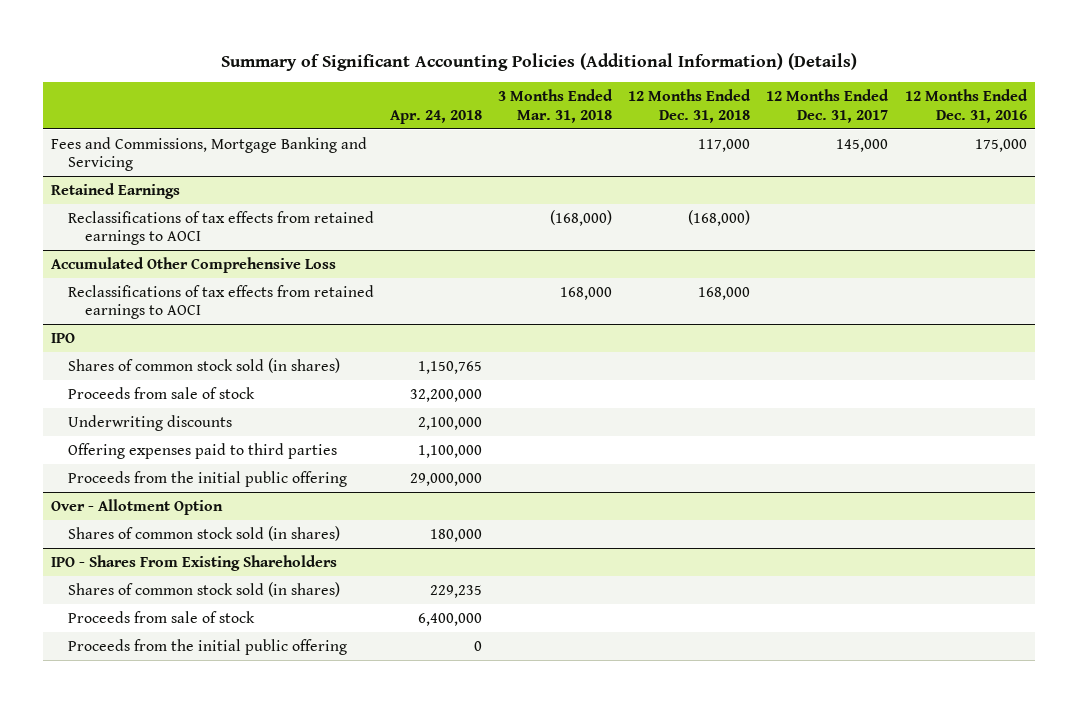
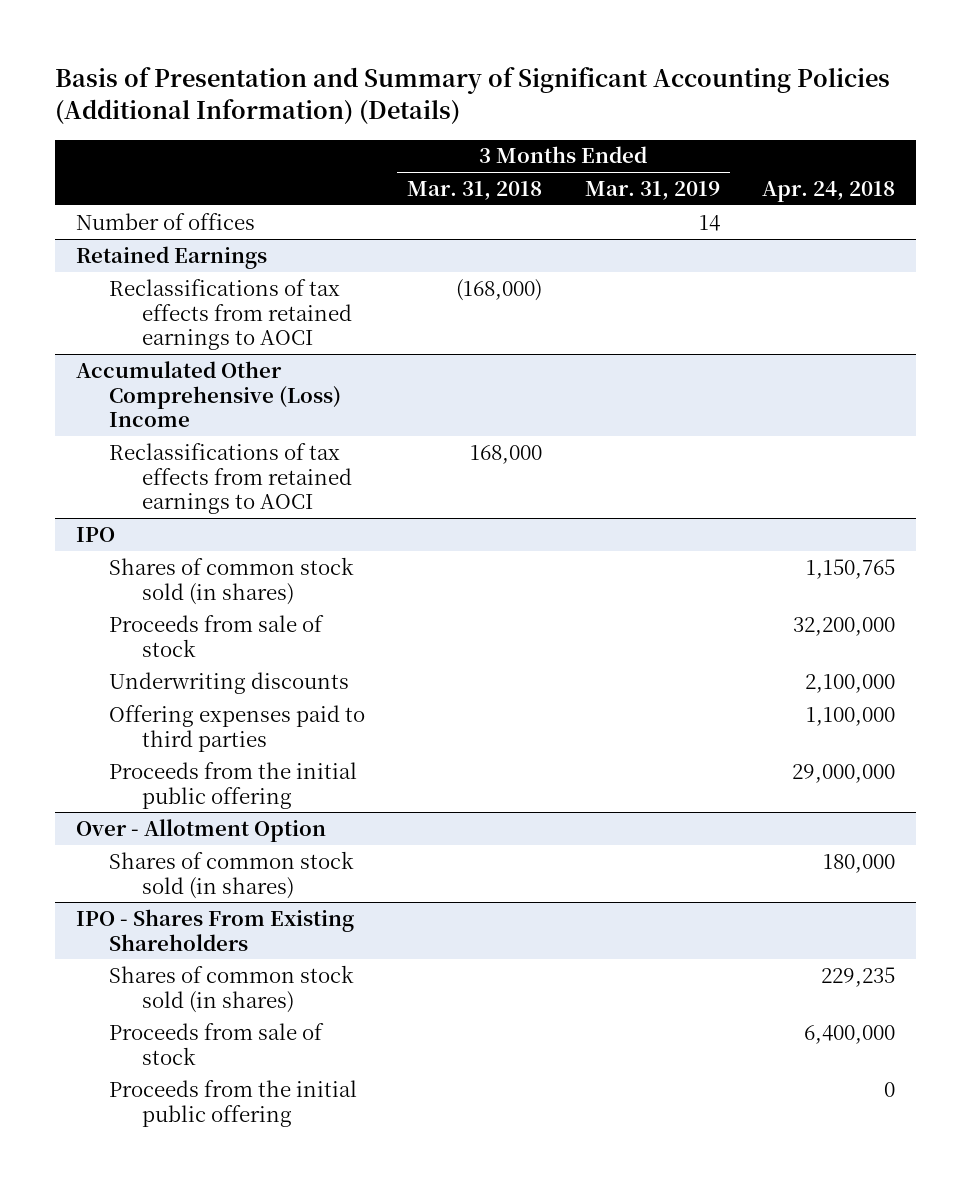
- Summary of Significant Accounting Policies (Additional Information) (Details)
+ Basis of Presentation and Summary of Significant Accounting Policies (Additional Information) (Details)
- | Apr. 24, 2018 | 3 Months Ended Mar. 31, 2018 | 12 Months Ended Dec. 31, 2018 | 12 Months Ended Dec. 31, 2017 | 12 Months Ended Dec. 31, 2016
+ | 3 Months Ended Mar. 31, 2018 | 3 Months Ended Mar. 31, 2019 | Apr. 24, 2018
- Fees and Commissions, Mortgage Banking and Servicing | | | 117,000 | 145,000 | 175,000
+ Number of offices | | 14 |
- Accumulated Other Comprehensive Loss
+ Accumulated Other Comprehensive (Loss) Income

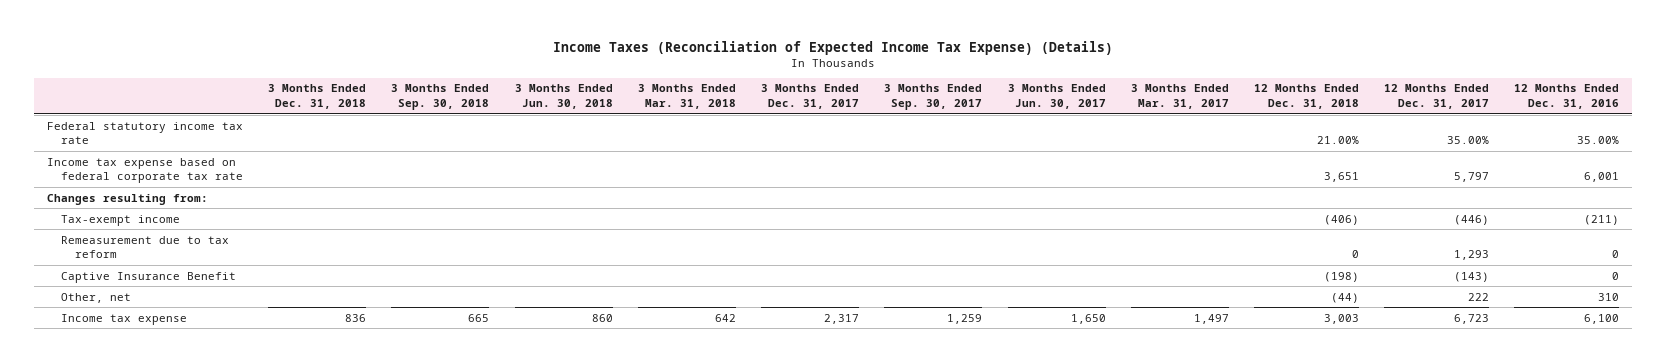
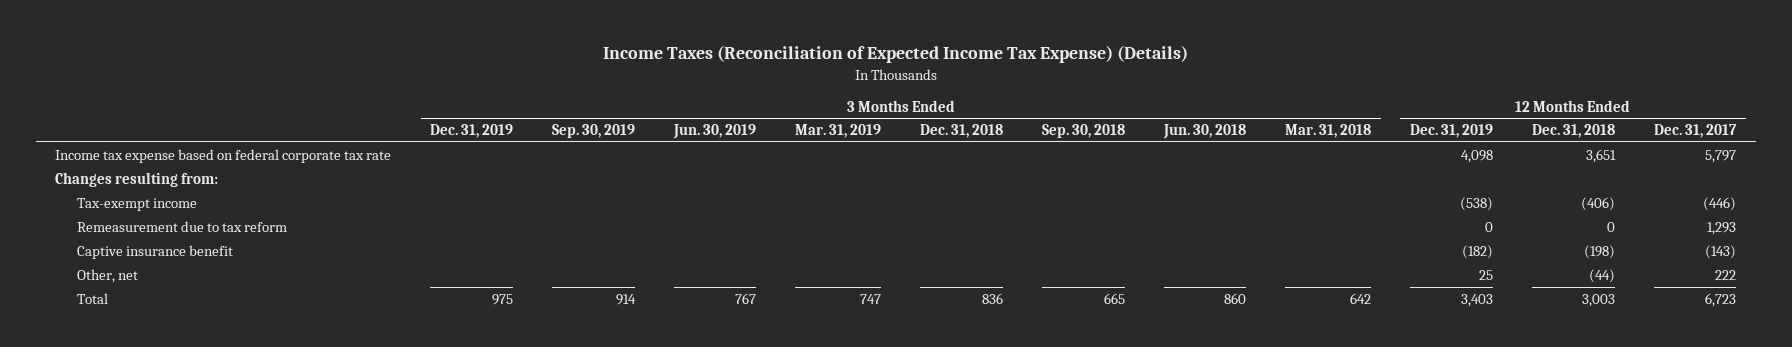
- | 3 Months Ended Dec. 31, 2018 | 3 Months Ended Sep. 30, 2018 | 3 Months Ended Jun. 30, 2018 | 3 Months Ended Mar. 31, 2018 | 3 Months Ended Dec. 31, 2017 | 3 Months Ended Sep. 30, 2017 | 3 Months Ended Jun. 30, 2017 | 3 Months Ended Mar. 31, 2017 | 12 Months Ended Dec. 31, 2018 | 12 Months Ended Dec. 31, 2017 | 12 Months Ended Dec. 31, 2016
+ | 3 Months Ended Dec. 31, 2019 | 3 Months Ended Sep. 30, 2019 | 3 Months Ended Jun. 30, 2019 | 3 Months Ended Mar. 31, 2019 | 3 Months Ended Dec. 31, 2018 | 3 Months Ended Sep. 30, 2018 | 3 Months Ended Jun. 30, 2018 | 3 Months Ended Mar. 31, 2018 | 12 Months Ended Dec. 31, 2019 | 12 Months Ended Dec. 31, 2018 | 12 Months Ended Dec. 31, 2017
- Federal statutory income tax rate | | | | | | | | | 21.00% | 35.00% | 35.00%
- Captive Insurance Benefit | | | | | | | | | (198) | (143) | 0
+ Captive insurance benefit | | | | | | | | | (182) | (198) | (143)
- Income tax expense | 836 | 665 | 860 | 642 | 2,317 | 1,259 | 1,650 | 1,497 | 3,003 | 6,723 | 6,100
+ Total | 975 | 914 | 767 | 747 | 836 | 665 | 860 | 642 | 3,403 | 3,003 | 6,723

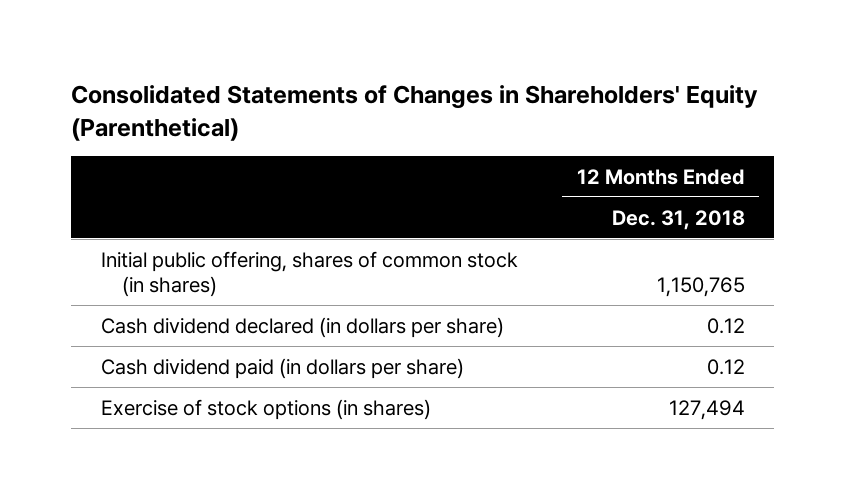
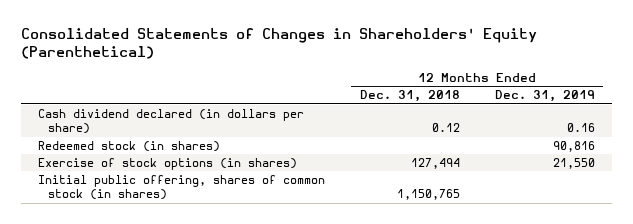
- | 12 Months Ended Dec. 31, 2018
+ | 12 Months Ended Dec. 31, 2018 | 12 Months Ended Dec. 31, 2019
- Cash dividend paid (in dollars per share) | 0.12
+ Redeemed stock (in shares) | | 90,816
moved down: Initial public offering, shares of common stock (in shares) | 1,150,765 |

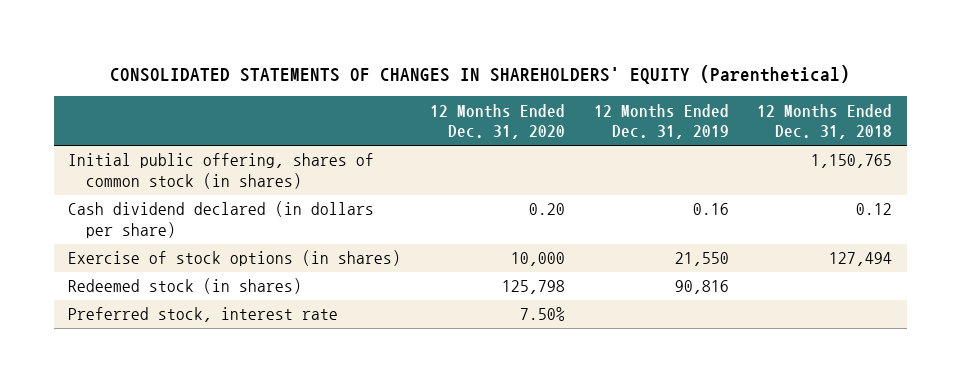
- Consolidated Statements of Changes in Shareholders' Equity (Parenthetical)
+ CONSOLIDATED STATEMENTS OF CHANGES IN SHAREHOLDERS' EQUITY (Parenthetical)
- | 12 Months Ended Dec. 31, 2018 | 12 Months Ended Dec. 31, 2019
+ | 12 Months Ended Dec. 31, 2020 | 12 Months Ended Dec. 31, 2019 | 12 Months Ended Dec. 31, 2018
moved up: Initial public offering, shares of common stock (in shares) | | | 1,150,765
moved down: Redeemed stock (in shares) | 125,798 | 90,816 |
+ Preferred stock, interest rate | 7.50% | |

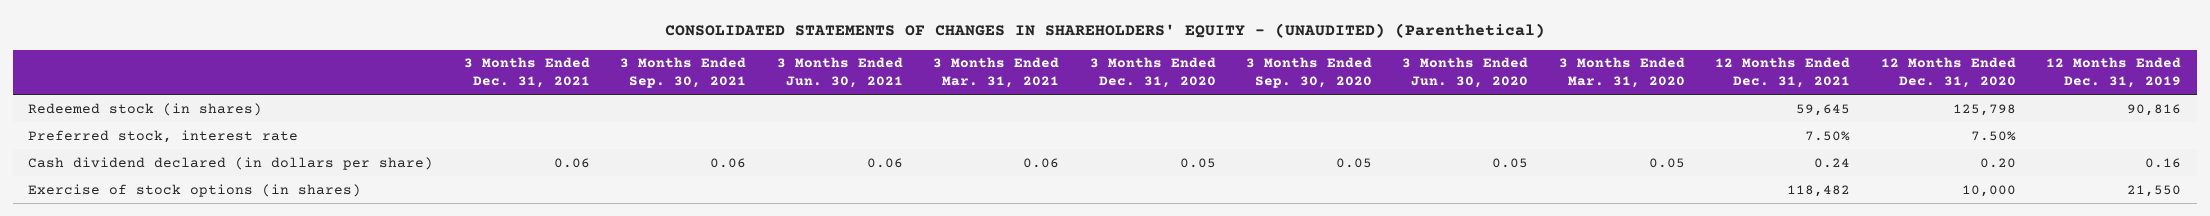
- CONSOLIDATED STATEMENTS OF CHANGES IN SHAREHOLDERS' EQUITY (Parenthetical)
+ CONSOLIDATED STATEMENTS OF CHANGES IN SHAREHOLDERS' EQUITY - (UNAUDITED) (Parenthetical)
- | 12 Months Ended Dec. 31, 2020 | 12 Months Ended Dec. 31, 2019 | 12 Months Ended Dec. 31, 2018
+ | 3 Months Ended Dec. 31, 2021 | 3 Months Ended Sep. 30, 2021 | 3 Months Ended Jun. 30, 2021 | 3 Months Ended Mar. 31, 2021 | 3 Months Ended Dec. 31, 2020 | 3 Months Ended Sep. 30, 2020 | 3 Months Ended Jun. 30, 2020 | 3 Months Ended Mar. 31, 2020 | 12 Months Ended Dec. 31, 2021 | 12 Months Ended Dec. 31, 2020 | 12 Months Ended Dec. 31, 2019
- Initial public offering, shares of common stock (in shares) | | | 1,150,765
moved down: Cash dividend declared (in dollars per share) | 0.06 | 0.06 | 0.06 | 0.06 | 0.05 | 0.05 | 0.05 | 0.05 | 0.24 | 0.20 | 0.16
moved down: Exercise of stock options (in shares) | | | | | | | | | 118,482 | 10,000 | 21,550

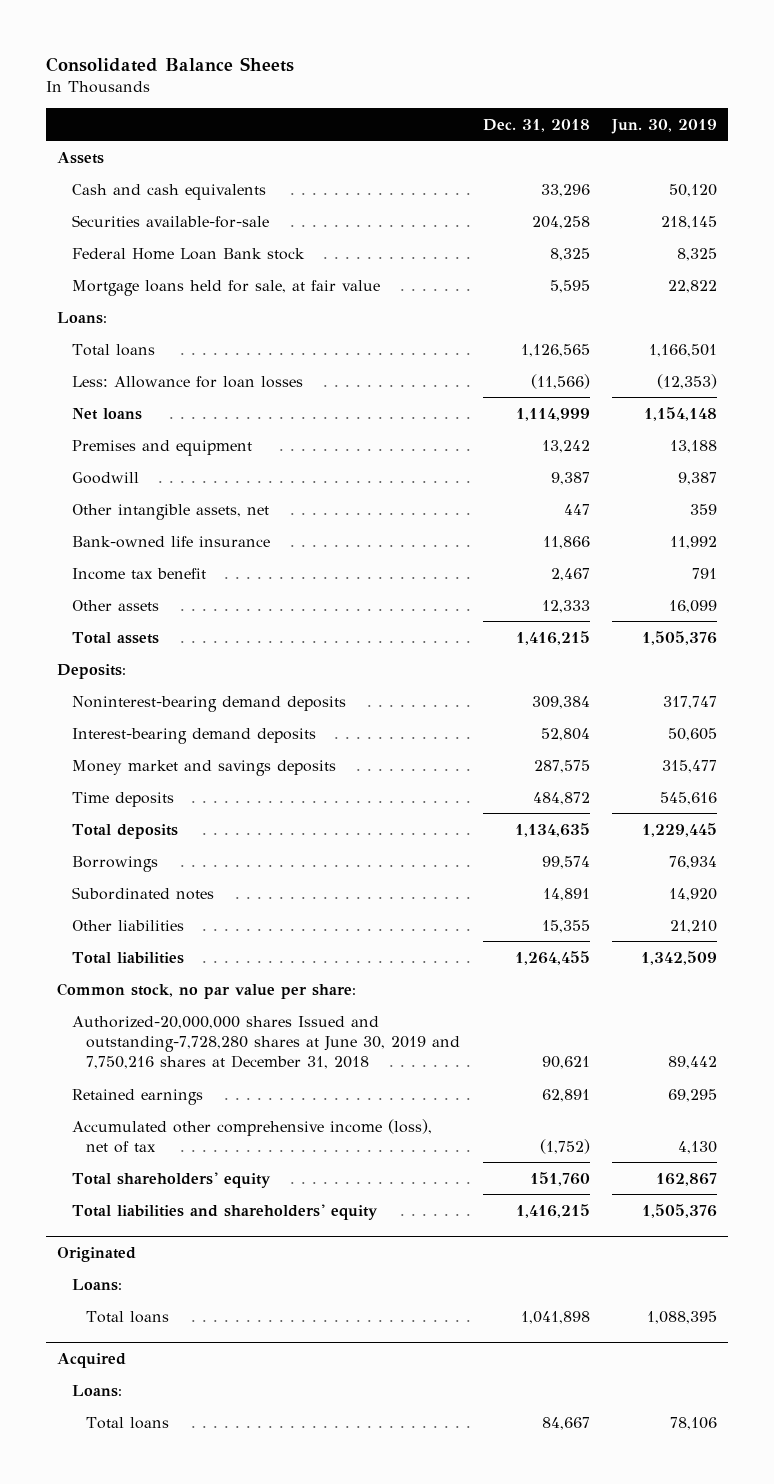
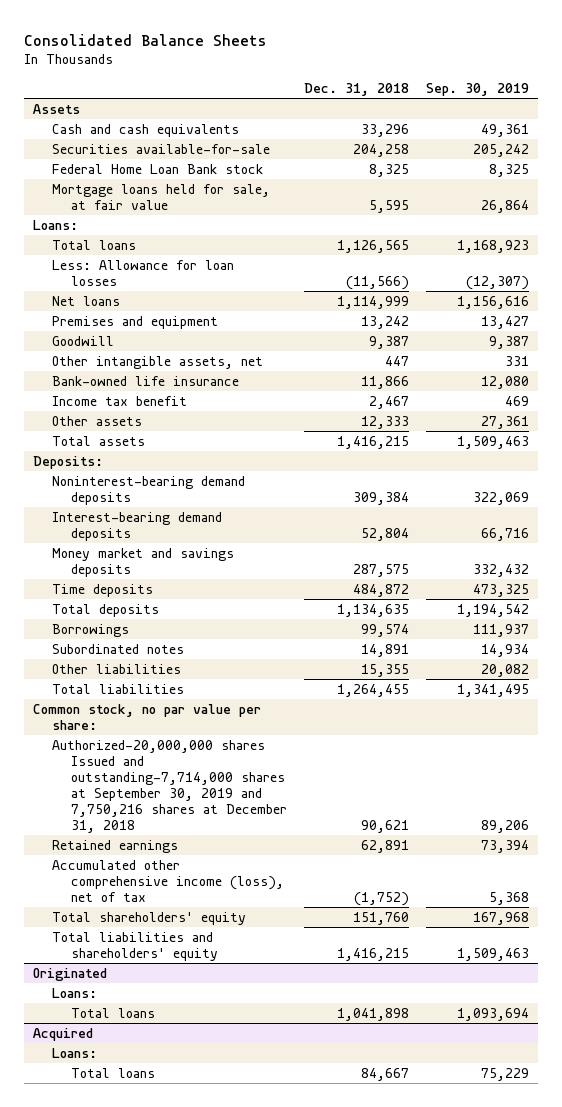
- | Dec. 31, 2018 | Jun. 30, 2019
+ | Dec. 31, 2018 | Sep. 30, 2019
- Authorized-20,000,000 shares Issued and outstanding-7,728,280 shares at June 30, 2019 and 7,750,216 shares at December 31, 2018 | 90,621 | 89,442
+ Authorized-20,000,000 shares Issued and outstanding-7,714,000 shares at September 30, 2019 and 7,750,216 shares at December 31, 2018 | 90,621 | 89,206

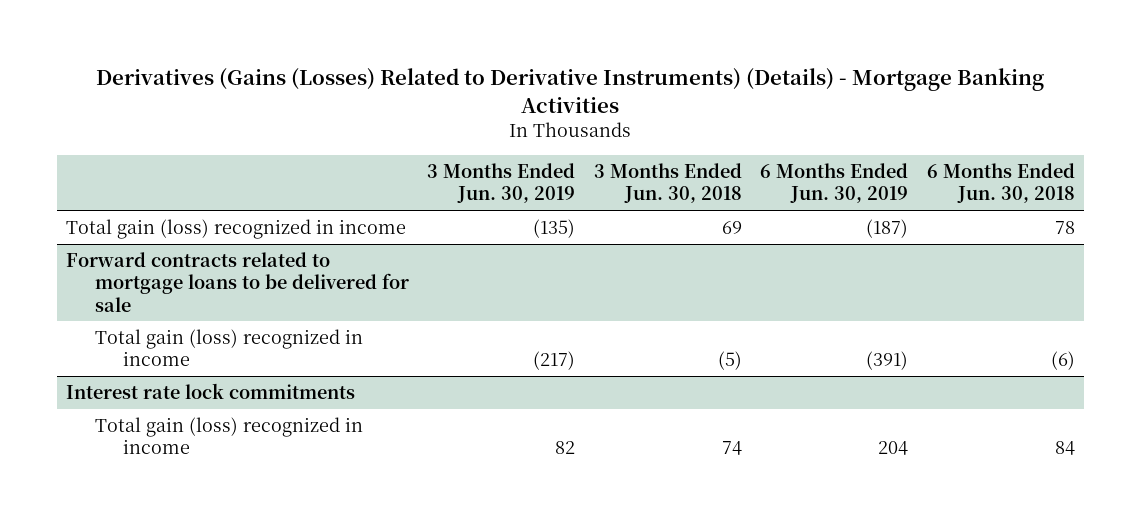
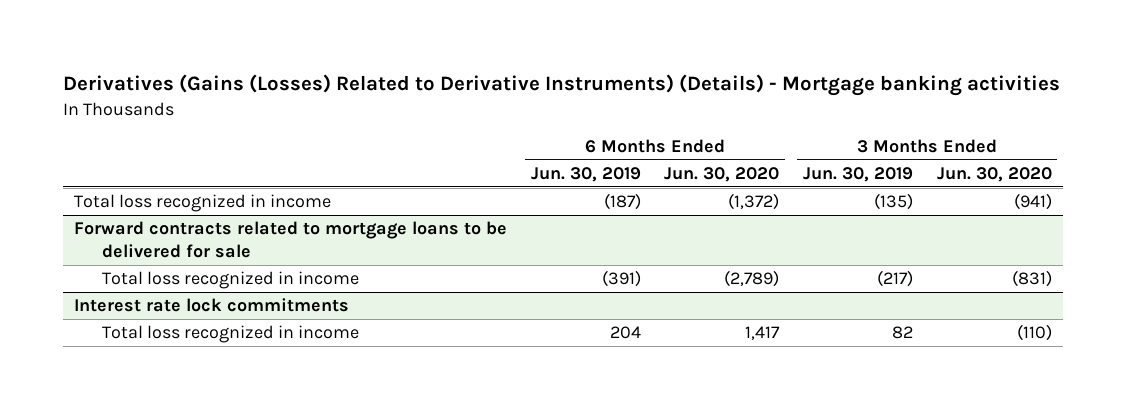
- Derivatives (Gains (Losses) Related to Derivative Instruments) (Details) - Mortgage Banking Activities
+ Derivatives (Gains (Losses) Related to Derivative Instruments) (Details) - Mortgage banking activities
- | 3 Months Ended Jun. 30, 2019 | 3 Months Ended Jun. 30, 2018 | 6 Months Ended Jun. 30, 2019 | 6 Months Ended Jun. 30, 2018
+ | 6 Months Ended Jun. 30, 2019 | 6 Months Ended Jun. 30, 2020 | 3 Months Ended Jun. 30, 2019 | 3 Months Ended Jun. 30, 2020
- Total gain (loss) recognized in income | (135) | 69 | (187) | 78
+ Total loss recognized in income | (187) | (1,372) | (135) | (941)
@ Forward contracts related to mortgage loans to be delivered for sale
- Total gain (loss) recognized in income | (217) | (5) | (391) | (6)
+ Total loss recognized in income | (391) | (2,789) | (217) | (831)
@ Interest rate lock commitments
- Total gain (loss) recognized in income | 82 | 74 | 204 | 84
+ Total loss recognized in income | 204 | 1,417 | 82 | (110)

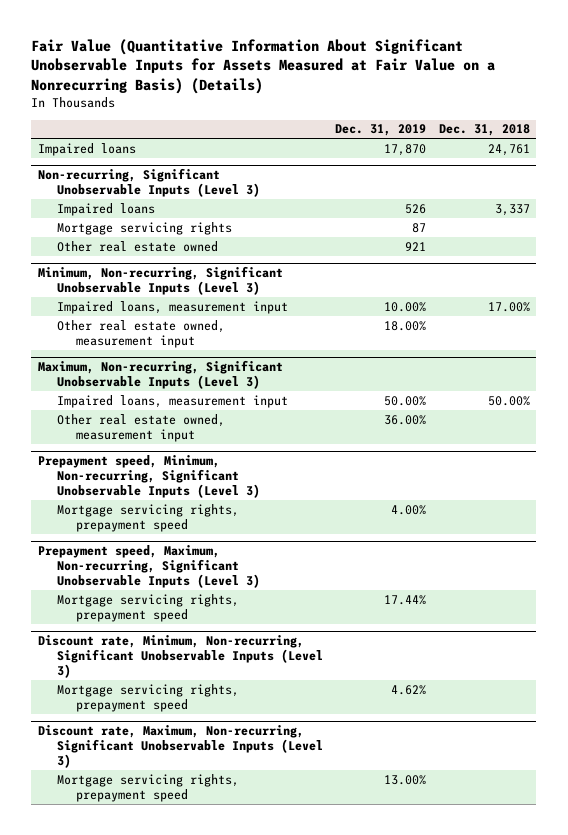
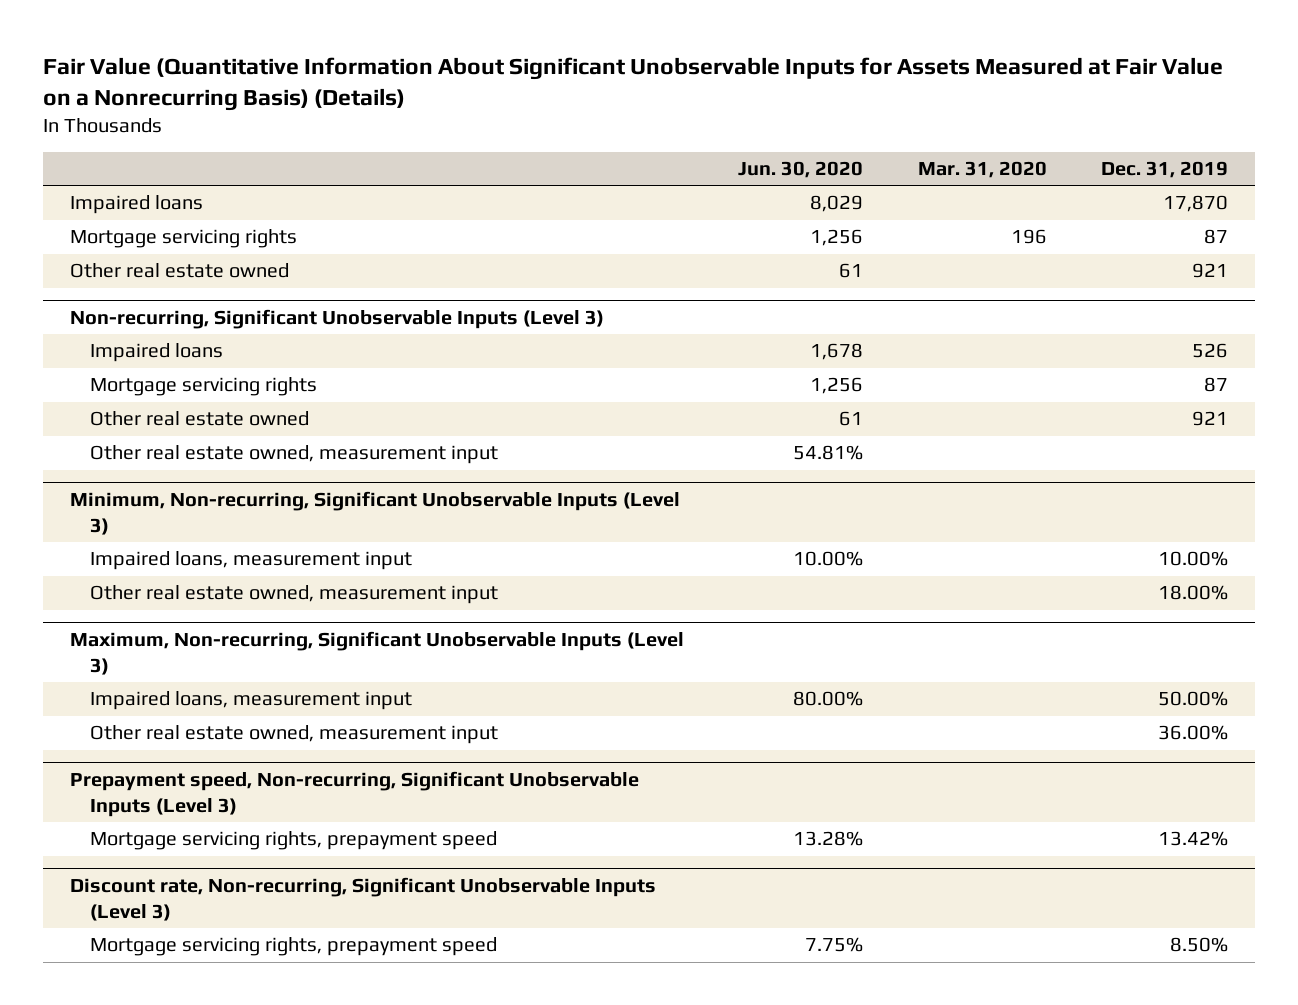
- | Dec. 31, 2019 | Dec. 31, 2018
+ | Jun. 30, 2020 | Mar. 31, 2020 | Dec. 31, 2019
+ Mortgage servicing rights | 1,256 | 196 | 87
+ Other real estate owned | 61 | | 921
@ Non-recurring, Significant Unobservable Inputs (Level 3)
+ Other real estate owned, measurement input | 54.81% | |
- Prepayment speed, Minimum, Non-recurring, Significant Unobservable Inputs (Level 3)
- Mortgage servicing rights, prepayment speed | 4.00% |
- Prepayment speed, Maximum, Non-recurring, Significant Unobservable Inputs (Level 3)
- Mortgage servicing rights, prepayment speed | 17.44% |
- Discount rate, Minimum, Non-recurring, Significant Unobservable Inputs (Level 3)
- Mortgage servicing rights, prepayment speed | 4.62% |
- Discount rate, Maximum, Non-recurring, Significant Unobservable Inputs (Level 3)
- Mortgage servicing rights, prepayment speed | 13.00% |
+ Prepayment speed, Non-recurring, Significant Unobservable Inputs (Level 3)
+ Mortgage servicing rights, prepayment speed | 13.28% | | 13.42%
+ Discount rate, Non-recurring, Significant Unobservable Inputs (Level 3)
+ Mortgage servicing rights, prepayment speed | 7.75% | | 8.50%

